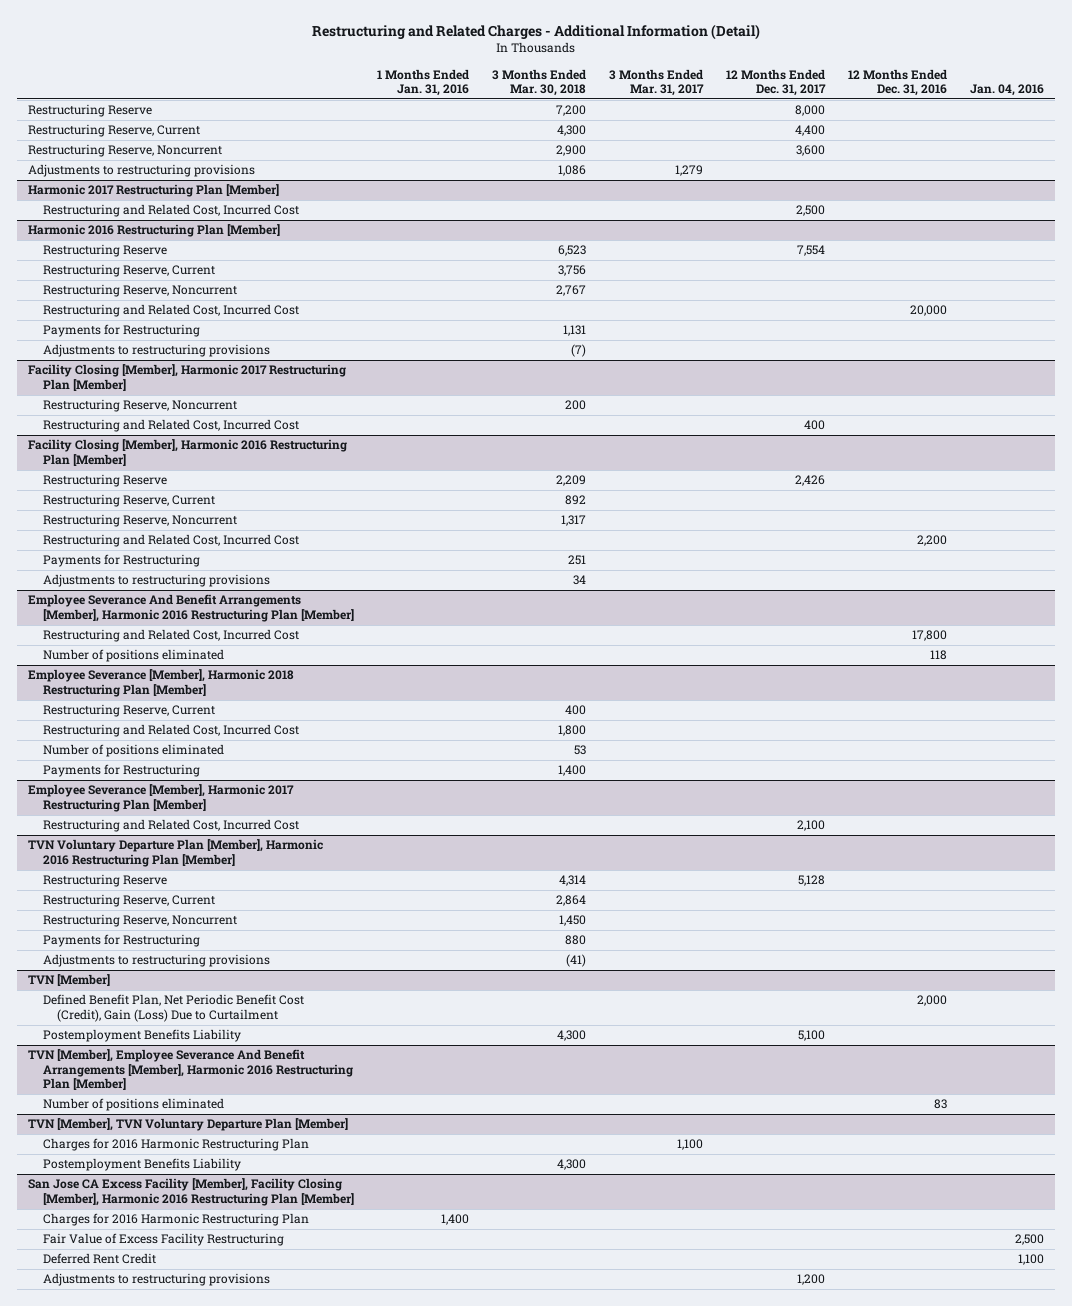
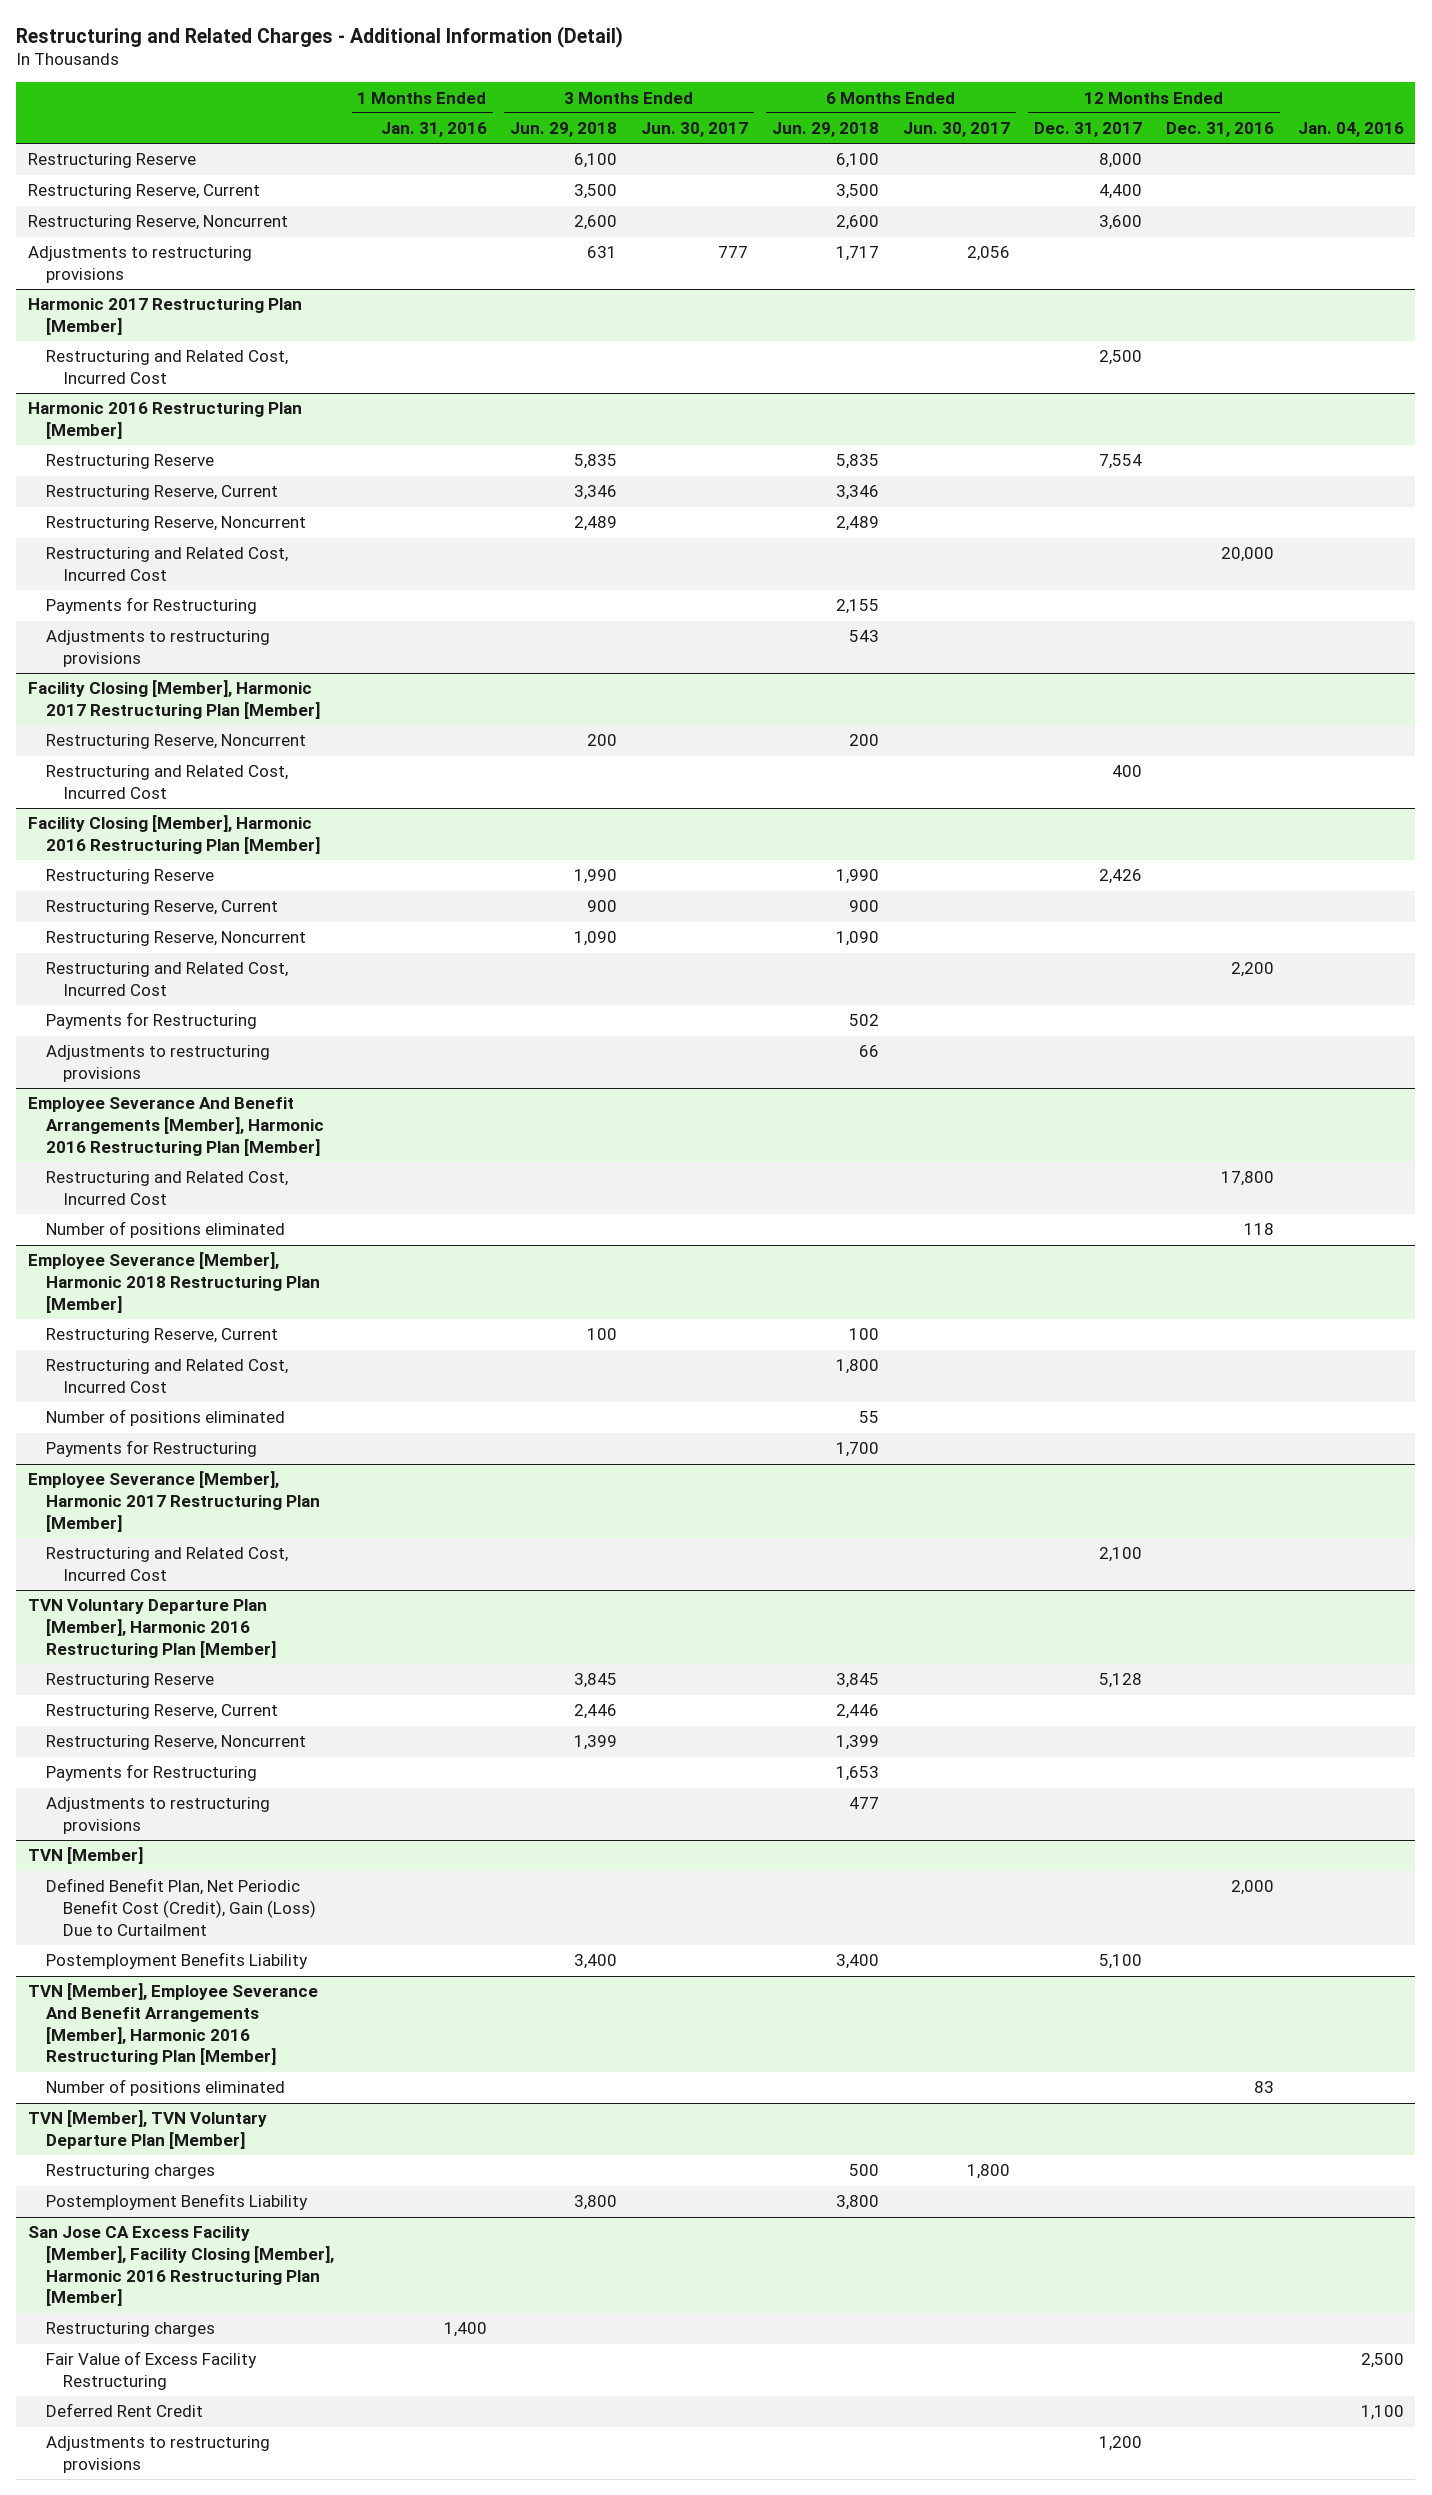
- | 1 Months Ended Jan. 31, 2016 | 3 Months Ended Mar. 30, 2018 | 3 Months Ended Mar. 31, 2017 | 12 Months Ended Dec. 31, 2017 | 12 Months Ended Dec. 31, 2016 | Jan. 04, 2016
+ | 1 Months Ended Jan. 31, 2016 | 3 Months Ended Jun. 29, 2018 | 3 Months Ended Jun. 30, 2017 | 6 Months Ended Jun. 29, 2018 | 6 Months Ended Jun. 30, 2017 | 12 Months Ended Dec. 31, 2017 | 12 Months Ended Dec. 31, 2016 | Jan. 04, 2016
@ TVN [Member], TVN Voluntary Departure Plan [Member]
- Charges for 2016 Harmonic Restructuring Plan | | | 1,100 | | |
+ Restructuring charges | | | | 500 | 1,800 | | |
@ San Jose CA Excess Facility [Member], Facility Closing [Member], Harmonic 2016 Restructuring Plan [Member]
- Charges for 2016 Harmonic Restructuring Plan | 1,400 | | | | |
+ Restructuring charges | 1,400 | | | | | | |

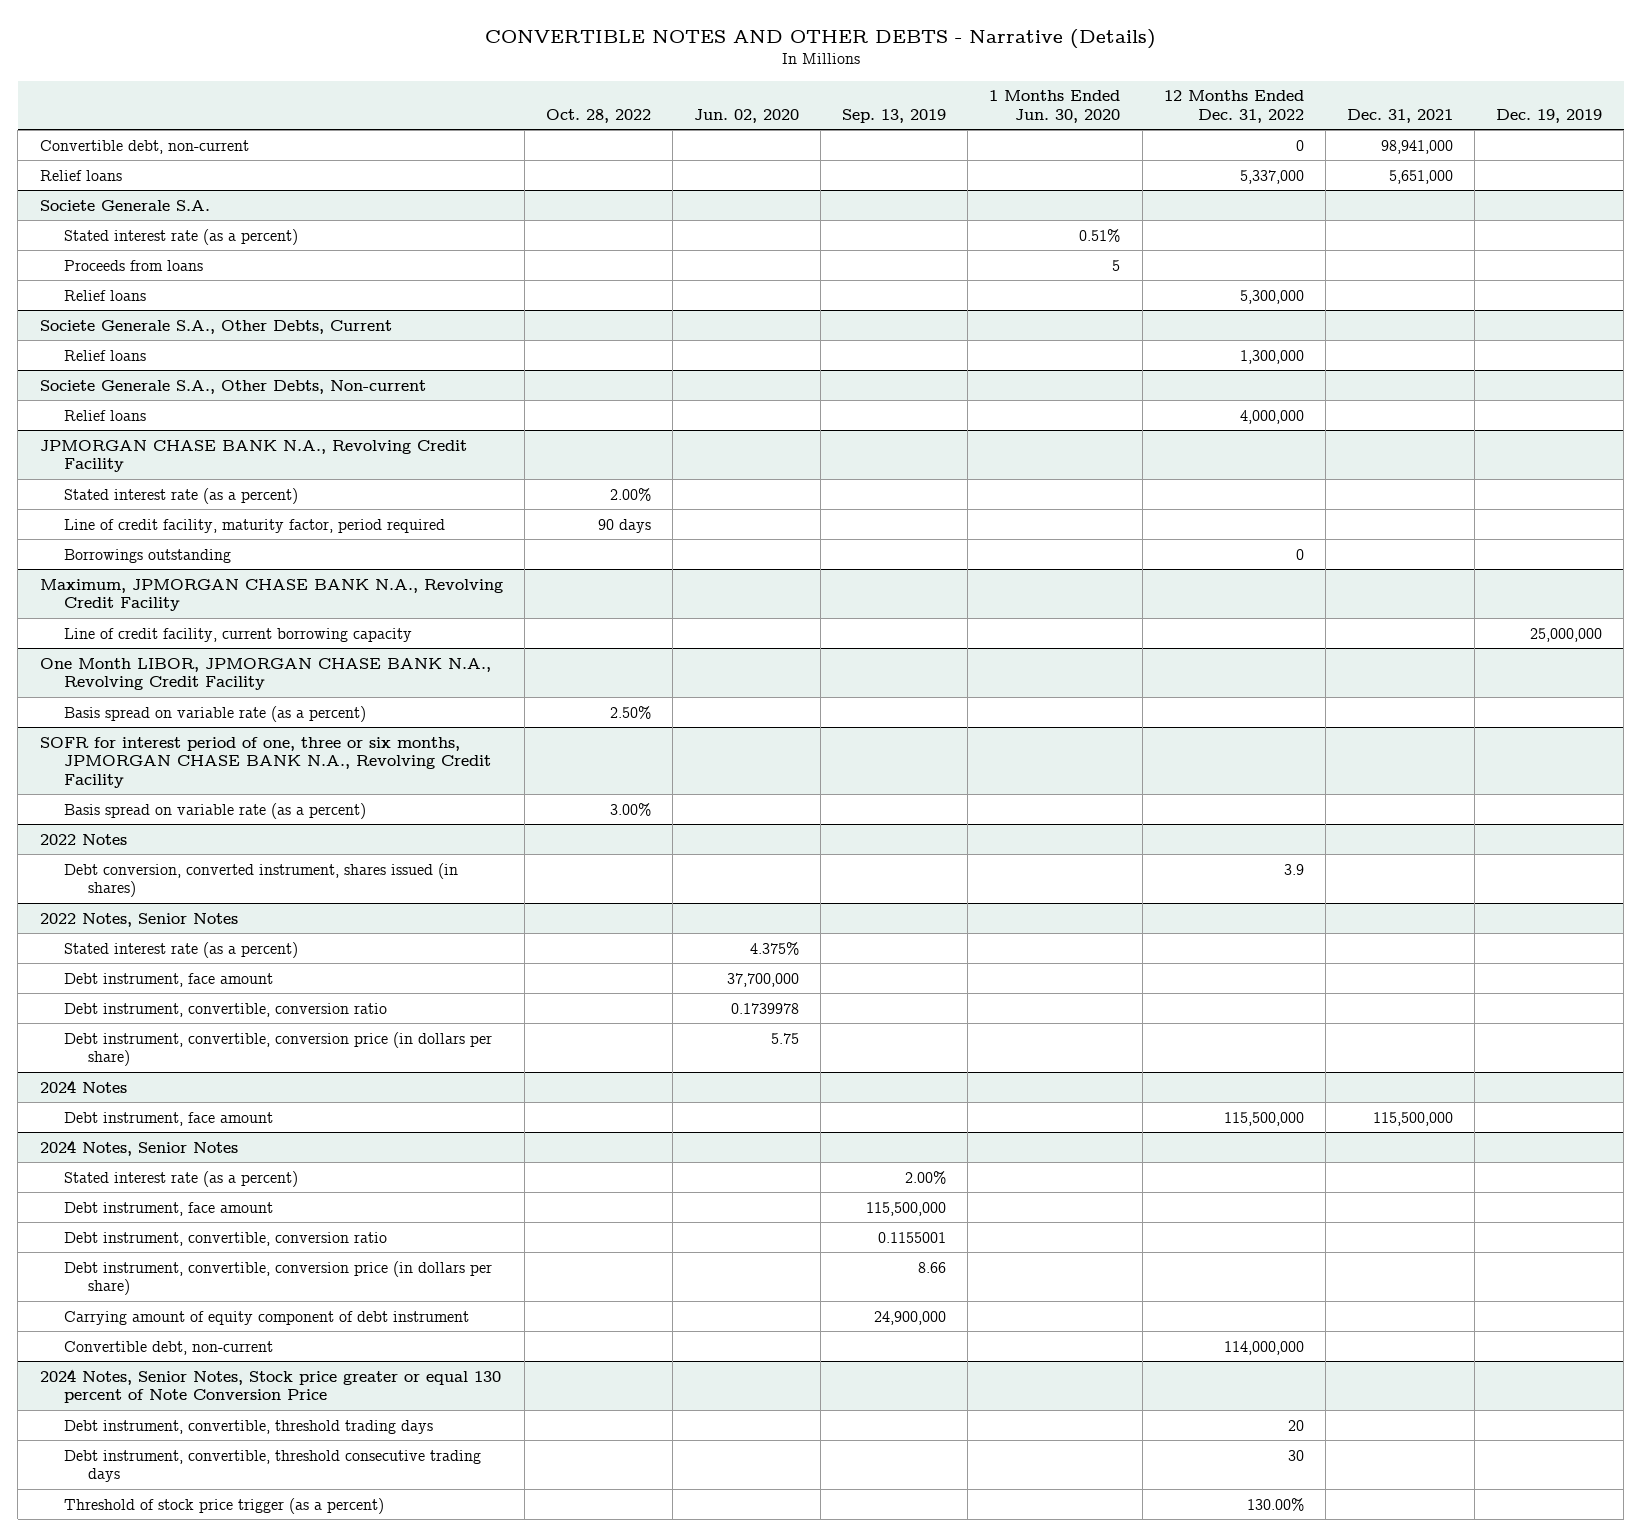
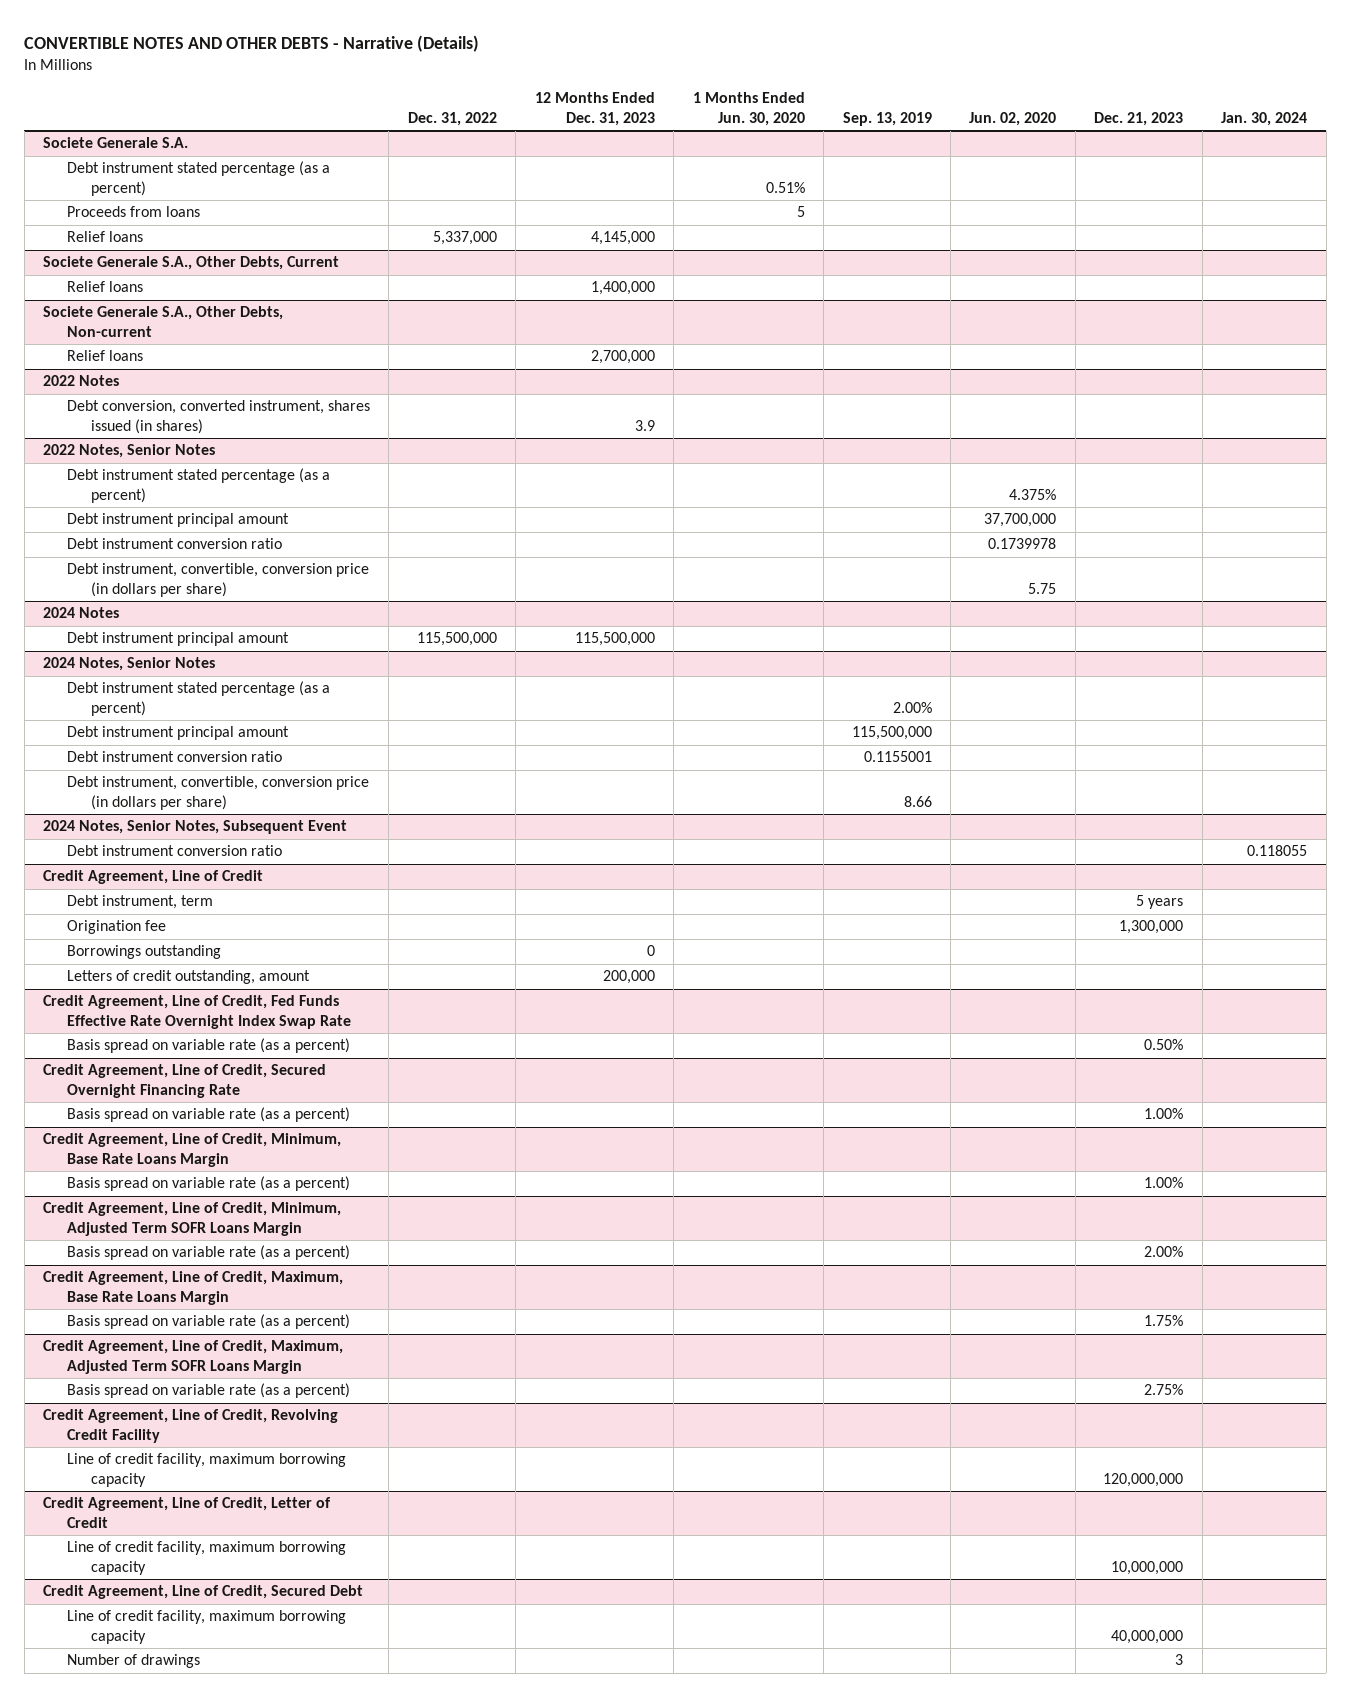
- | Oct. 28, 2022 | Jun. 02, 2020 | Sep. 13, 2019 | 1 Months Ended Jun. 30, 2020 | 12 Months Ended Dec. 31, 2022 | Dec. 31, 2021 | Dec. 19, 2019
+ | Dec. 31, 2022 | 12 Months Ended Dec. 31, 2023 | 1 Months Ended Jun. 30, 2020 | Sep. 13, 2019 | Jun. 02, 2020 | Dec. 21, 2023 | Jan. 30, 2024
- Convertible debt, non-current | | | | | 0 | 98,941,000 |
- Relief loans | | | | | 5,337,000 | 5,651,000 |
@ Societe Generale S.A.
- Stated interest rate (as a percent) | | | | 0.51% | | |
+ Debt instrument stated percentage (as a percent) | | | 0.51% | | | |
- JPMORGAN CHASE BANK N.A., Revolving Credit Facility
- Stated interest rate (as a percent) | 2.00% | | | | | |
- Line of credit facility, maturity factor, period required | 90 days | | | | | |
- Borrowings outstanding | | | | | 0 | |
- Maximum, JPMORGAN CHASE BANK N.A., Revolving Credit Facility
- Line of credit facility, current borrowing capacity | | | | | | | 25,000,000
- One Month LIBOR, JPMORGAN CHASE BANK N.A., Revolving Credit Facility
- Basis spread on variable rate (as a percent) | 2.50% | | | | | |
- SOFR for interest period of one, three or six months, JPMORGAN CHASE BANK N.A., Revolving Credit Facility
- Basis spread on variable rate (as a percent) | 3.00% | | | | | |
@ 2022 Notes, Senior Notes
- Stated interest rate (as a percent) | | 4.375% | | | | |
- Debt instrument, face amount | | 37,700,000 | | | | |
- Debt instrument, convertible, conversion ratio | | 0.1739978 | | | | |
+ Debt instrument stated percentage (as a percent) | | | | | 4.375% | |
+ Debt instrument principal amount | | | | | 37,700,000 | |
+ Debt instrument conversion ratio | | | | | 0.1739978 | |
@ 2024 Notes
- Debt instrument, face amount | | | | | 115,500,000 | 115,500,000 |
+ Debt instrument principal amount | 115,500,000 | 115,500,000 | | | | |
@ 2024 Notes, Senior Notes
- Stated interest rate (as a percent) | | | 2.00% | | | |
- Debt instrument, face amount | | | 115,500,000 | | | |
- Debt instrument, convertible, conversion ratio | | | 0.1155001 | | | |
+ Debt instrument stated percentage (as a percent) | | | | 2.00% | | |
+ Debt instrument principal amount | | | | 115,500,000 | | |
+ Debt instrument conversion ratio | | | | 0.1155001 | | |
- Carrying amount of equity component of debt instrument | | | 24,900,000 | | | |
- Convertible debt, non-current | | | | | 114,000,000 | |
- 2024 Notes, Senior Notes, Stock price greater or equal 130 percent of Note Conversion Price
- Debt instrument, convertible, threshold trading days | | | | | 20 | |
- Debt instrument, convertible, threshold consecutive trading days | | | | | 30 | |
- Threshold of stock price trigger (as a percent) | | | | | 130.00% | |
+ 2024 Notes, Senior Notes, Subsequent Event
+ Debt instrument conversion ratio | | | | | | | 0.118055
+ Credit Agreement, Line of Credit
+ Debt instrument, term | | | | | | 5 years |
+ Origination fee | | | | | | 1,300,000 |
+ Borrowings outstanding | | 0 | | | | |
+ Letters of credit outstanding, amount | | 200,000 | | | | |
+ Credit Agreement, Line of Credit, Fed Funds Effective Rate Overnight Index Swap Rate
+ Basis spread on variable rate (as a percent) | | | | | | 0.50% |
+ Credit Agreement, Line of Credit, Secured Overnight Financing Rate
+ Basis spread on variable rate (as a percent) | | | | | | 1.00% |
+ Credit Agreement, Line of Credit, Minimum, Base Rate Loans Margin
+ Basis spread on variable rate (as a percent) | | | | | | 1.00% |
+ Credit Agreement, Line of Credit, Minimum, Adjusted Term SOFR Loans Margin
+ Basis spread on variable rate (as a percent) | | | | | | 2.00% |
+ Credit Agreement, Line of Credit, Maximum, Base Rate Loans Margin
+ Basis spread on variable rate (as a percent) | | | | | | 1.75% |
+ Credit Agreement, Line of Credit, Maximum, Adjusted Term SOFR Loans Margin
+ Basis spread on variable rate (as a percent) | | | | | | 2.75% |
+ Credit Agreement, Line of Credit, Revolving Credit Facility
+ Line of credit facility, maximum borrowing capacity | | | | | | 120,000,000 |
+ Credit Agreement, Line of Credit, Letter of Credit
+ Line of credit facility, maximum borrowing capacity | | | | | | 10,000,000 |
+ Credit Agreement, Line of Credit, Secured Debt
+ Line of credit facility, maximum borrowing capacity | | | | | | 40,000,000 |
+ Number of drawings | | | | | | 3 |

